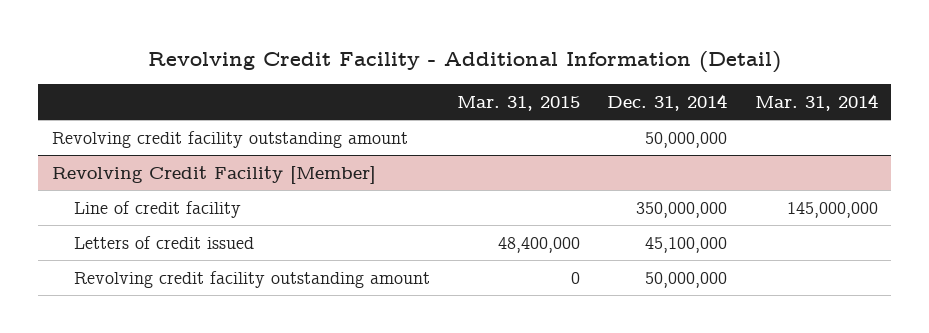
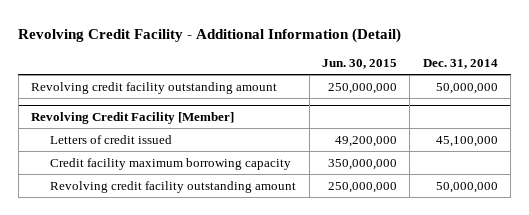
- | Mar. 31, 2015 | Dec. 31, 2014 | Mar. 31, 2014
+ | Jun. 30, 2015 | Dec. 31, 2014
@ Revolving Credit Facility [Member]
- Line of credit facility | | 350,000,000 | 145,000,000
+ Credit facility maximum borrowing capacity | 350,000,000 |

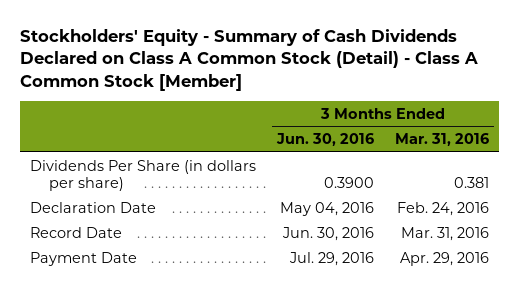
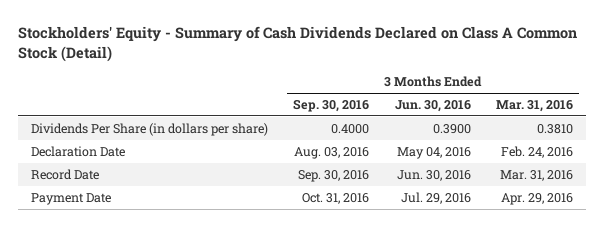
- Stockholders' Equity - Summary of Cash Dividends Declared on Class A Common Stock (Detail) - Class A Common Stock [Member]
+ Stockholders' Equity - Summary of Cash Dividends Declared on Class A Common Stock (Detail)
- | 3 Months Ended Jun. 30, 2016 | 3 Months Ended Mar. 31, 2016
+ | 3 Months Ended Sep. 30, 2016 | 3 Months Ended Jun. 30, 2016 | 3 Months Ended Mar. 31, 2016
- Dividends Per Share (in dollars per share) | 0.3900 | 0.381
+ Dividends Per Share (in dollars per share) | 0.4000 | 0.3900 | 0.3810

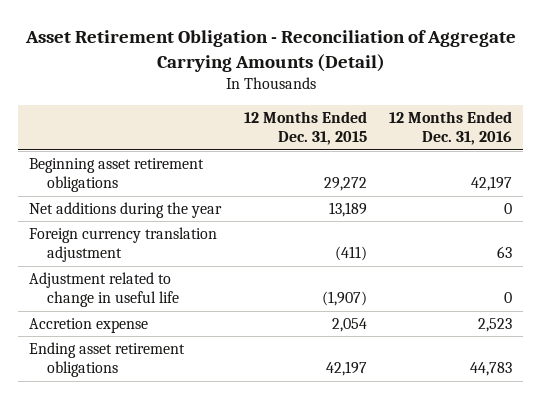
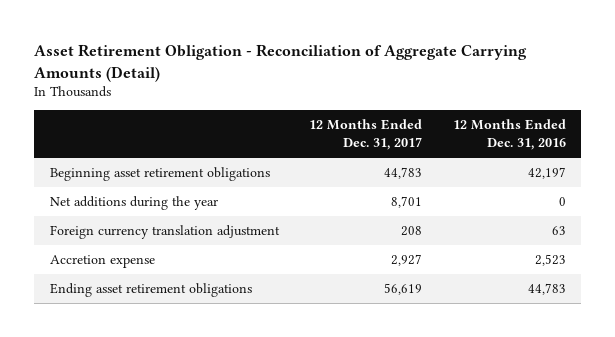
- | 12 Months Ended Dec. 31, 2015 | 12 Months Ended Dec. 31, 2016
+ | 12 Months Ended Dec. 31, 2017 | 12 Months Ended Dec. 31, 2016
- Adjustment related to change in useful life | (1,907) | 0

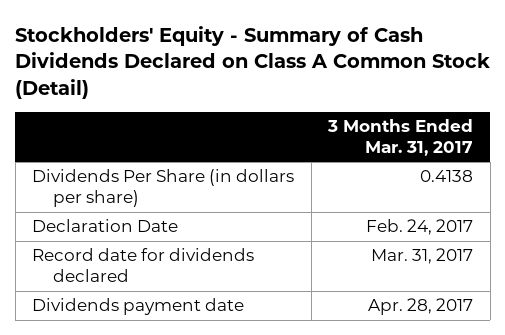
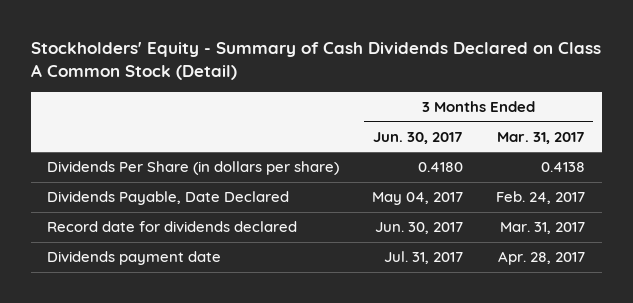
- | 3 Months Ended Mar. 31, 2017
+ | 3 Months Ended Jun. 30, 2017 | 3 Months Ended Mar. 31, 2017
- Declaration Date | Feb. 24, 2017
+ Dividends Payable, Date Declared | May 04, 2017 | Feb. 24, 2017

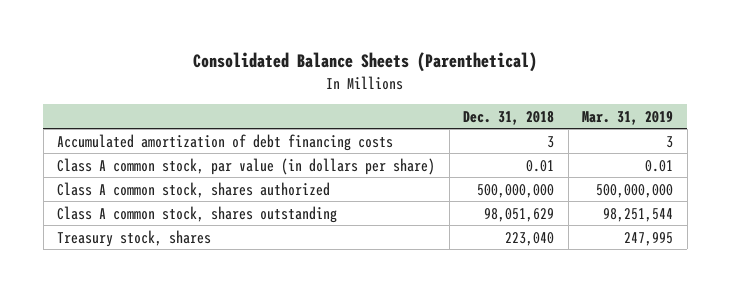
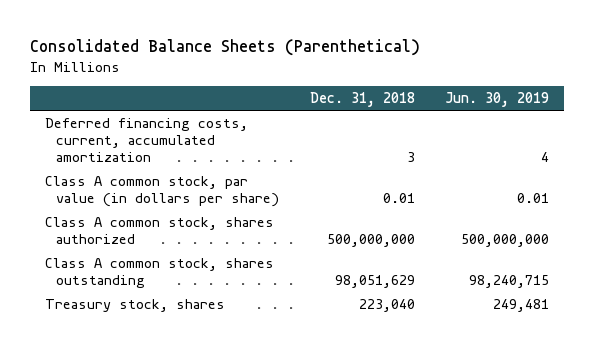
- | Dec. 31, 2018 | Mar. 31, 2019
+ | Dec. 31, 2018 | Jun. 30, 2019
- Accumulated amortization of debt financing costs | 3 | 3
+ Deferred financing costs, current, accumulated amortization | 3 | 4

